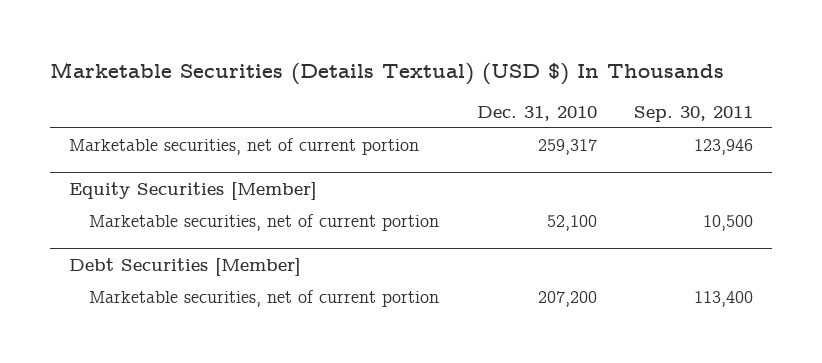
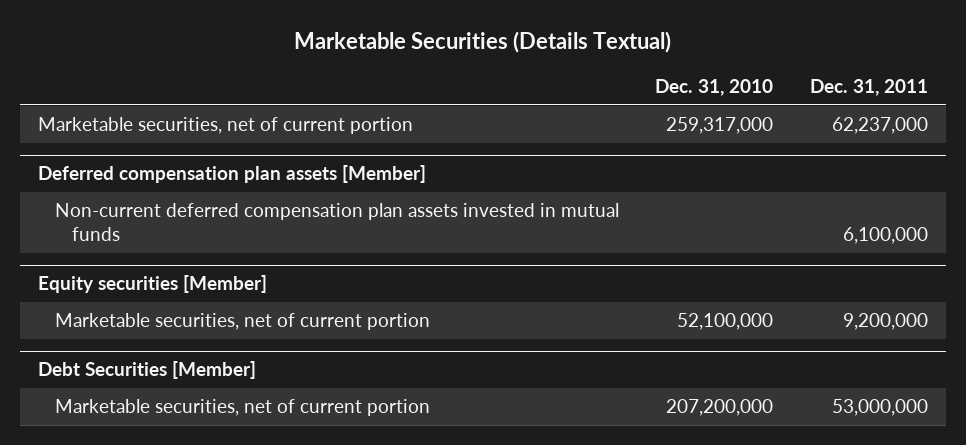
- Marketable Securities (Details Textual) (USD $) In Thousands
+ Marketable Securities (Details Textual)
- | Dec. 31, 2010 | Sep. 30, 2011
+ | Dec. 31, 2010 | Dec. 31, 2011
- Marketable securities, net of current portion | 259,317 | 123,946
- Equity Securities [Member]
- Marketable securities, net of current portion | 52,100 | 10,500
+ Marketable securities, net of current portion | 259,317,000 | 62,237,000
+ Deferred compensation plan assets [Member]
+ Non-current deferred compensation plan assets invested in mutual funds | | 6,100,000
+ Equity securities [Member]
+ Marketable securities, net of current portion | 52,100,000 | 9,200,000
@ Debt Securities [Member]
- Marketable securities, net of current portion | 207,200 | 113,400
+ Marketable securities, net of current portion | 207,200,000 | 53,000,000

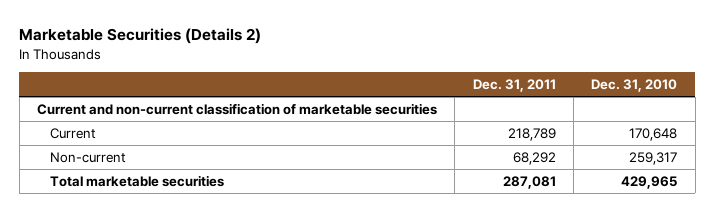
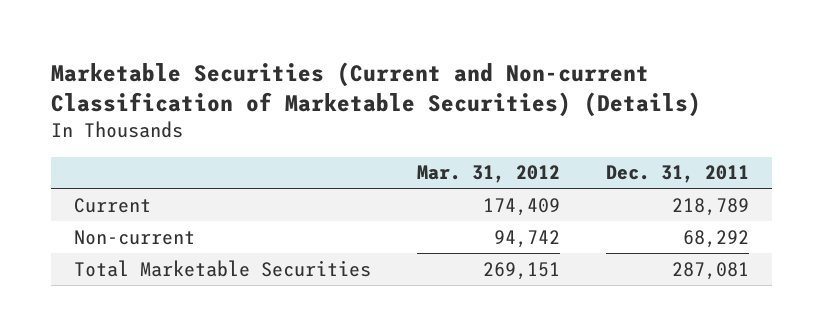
- Marketable Securities (Details 2)
+ Marketable Securities (Current and Non-current Classification of Marketable Securities) (Details)
- | Dec. 31, 2011 | Dec. 31, 2010
+ | Mar. 31, 2012 | Dec. 31, 2011
- Current and non-current classification of marketable securities
- Total marketable securities | 287,081 | 429,965
+ Total Marketable Securities | 269,151 | 287,081

